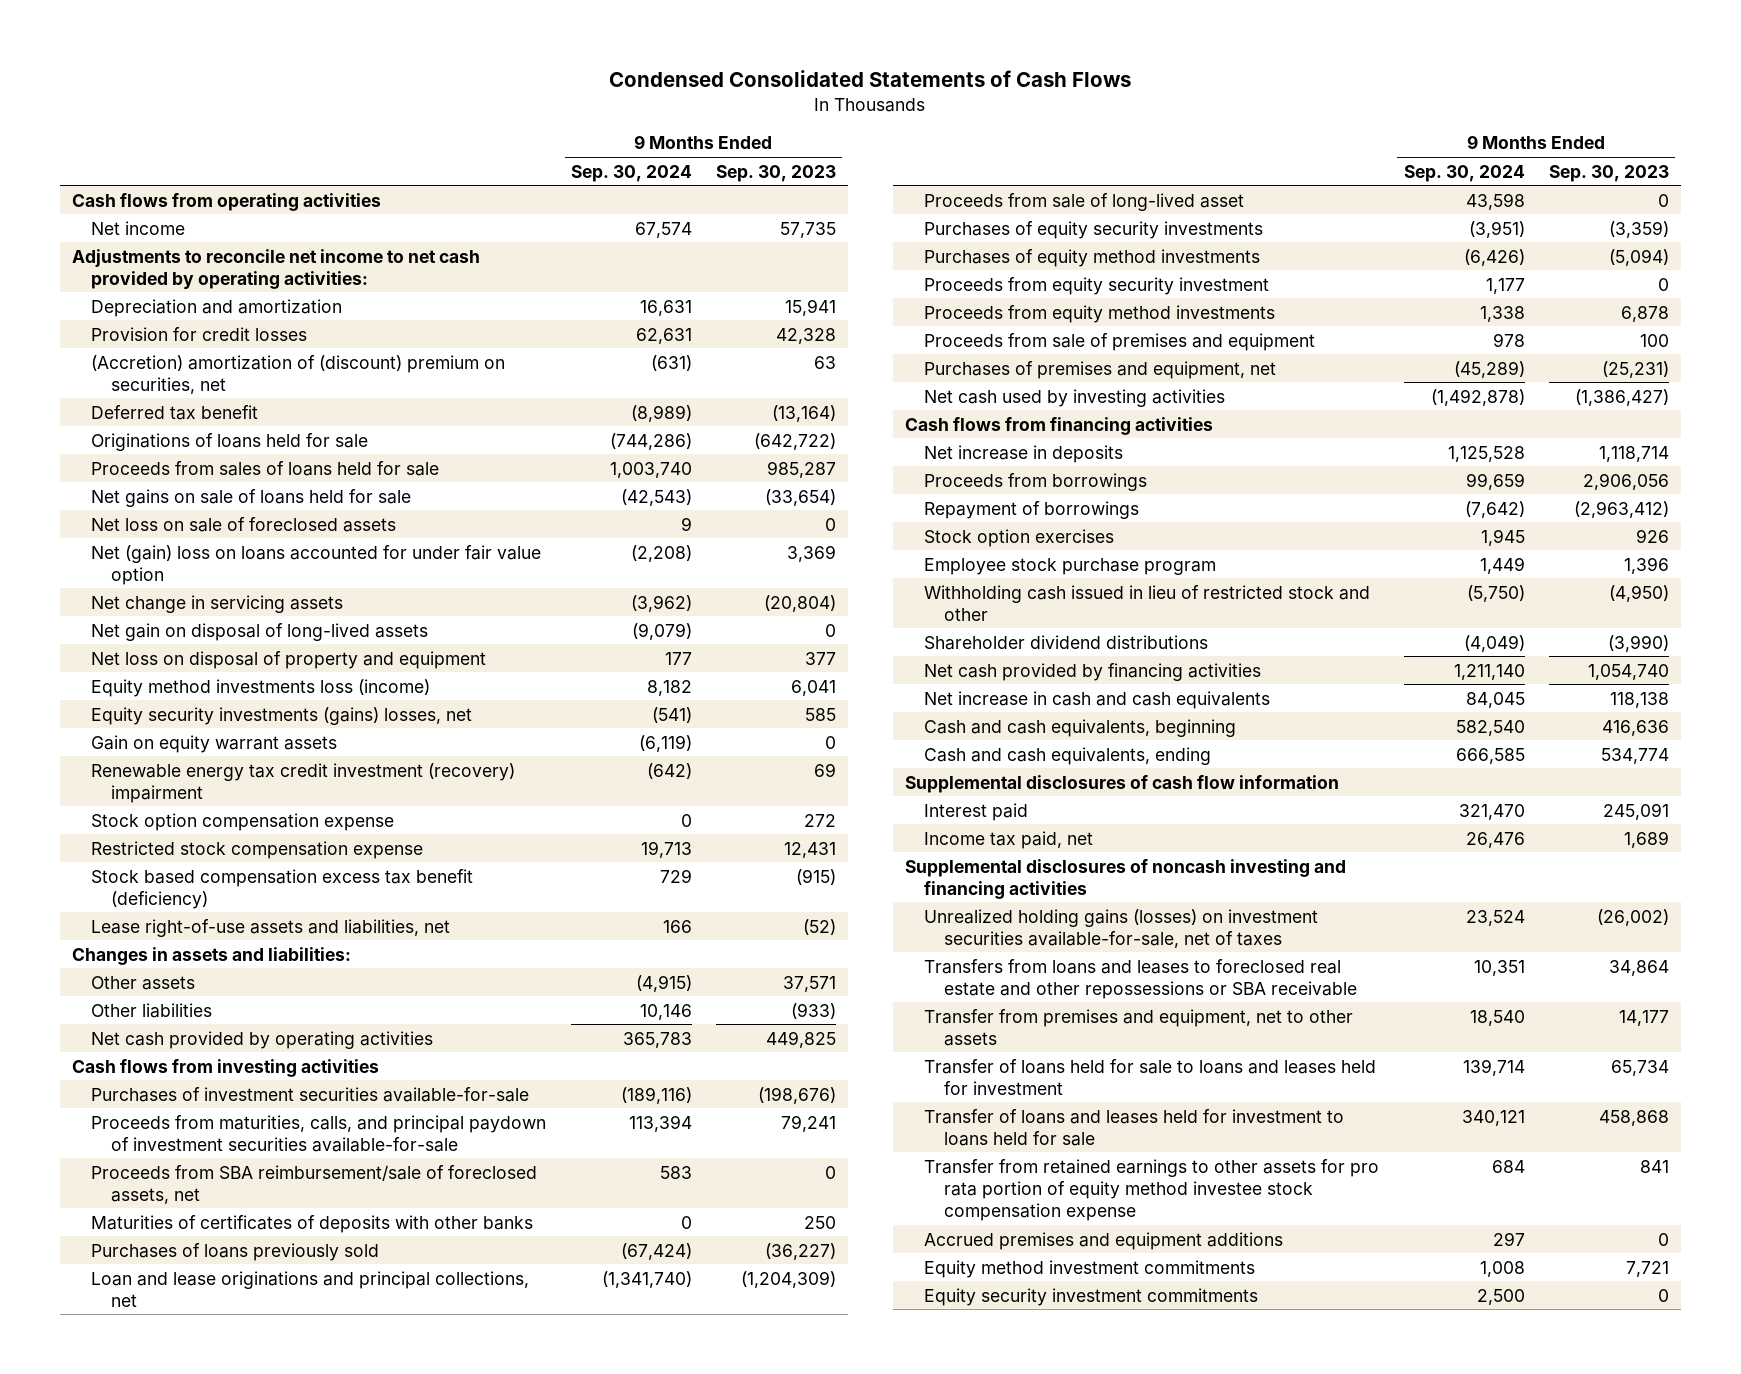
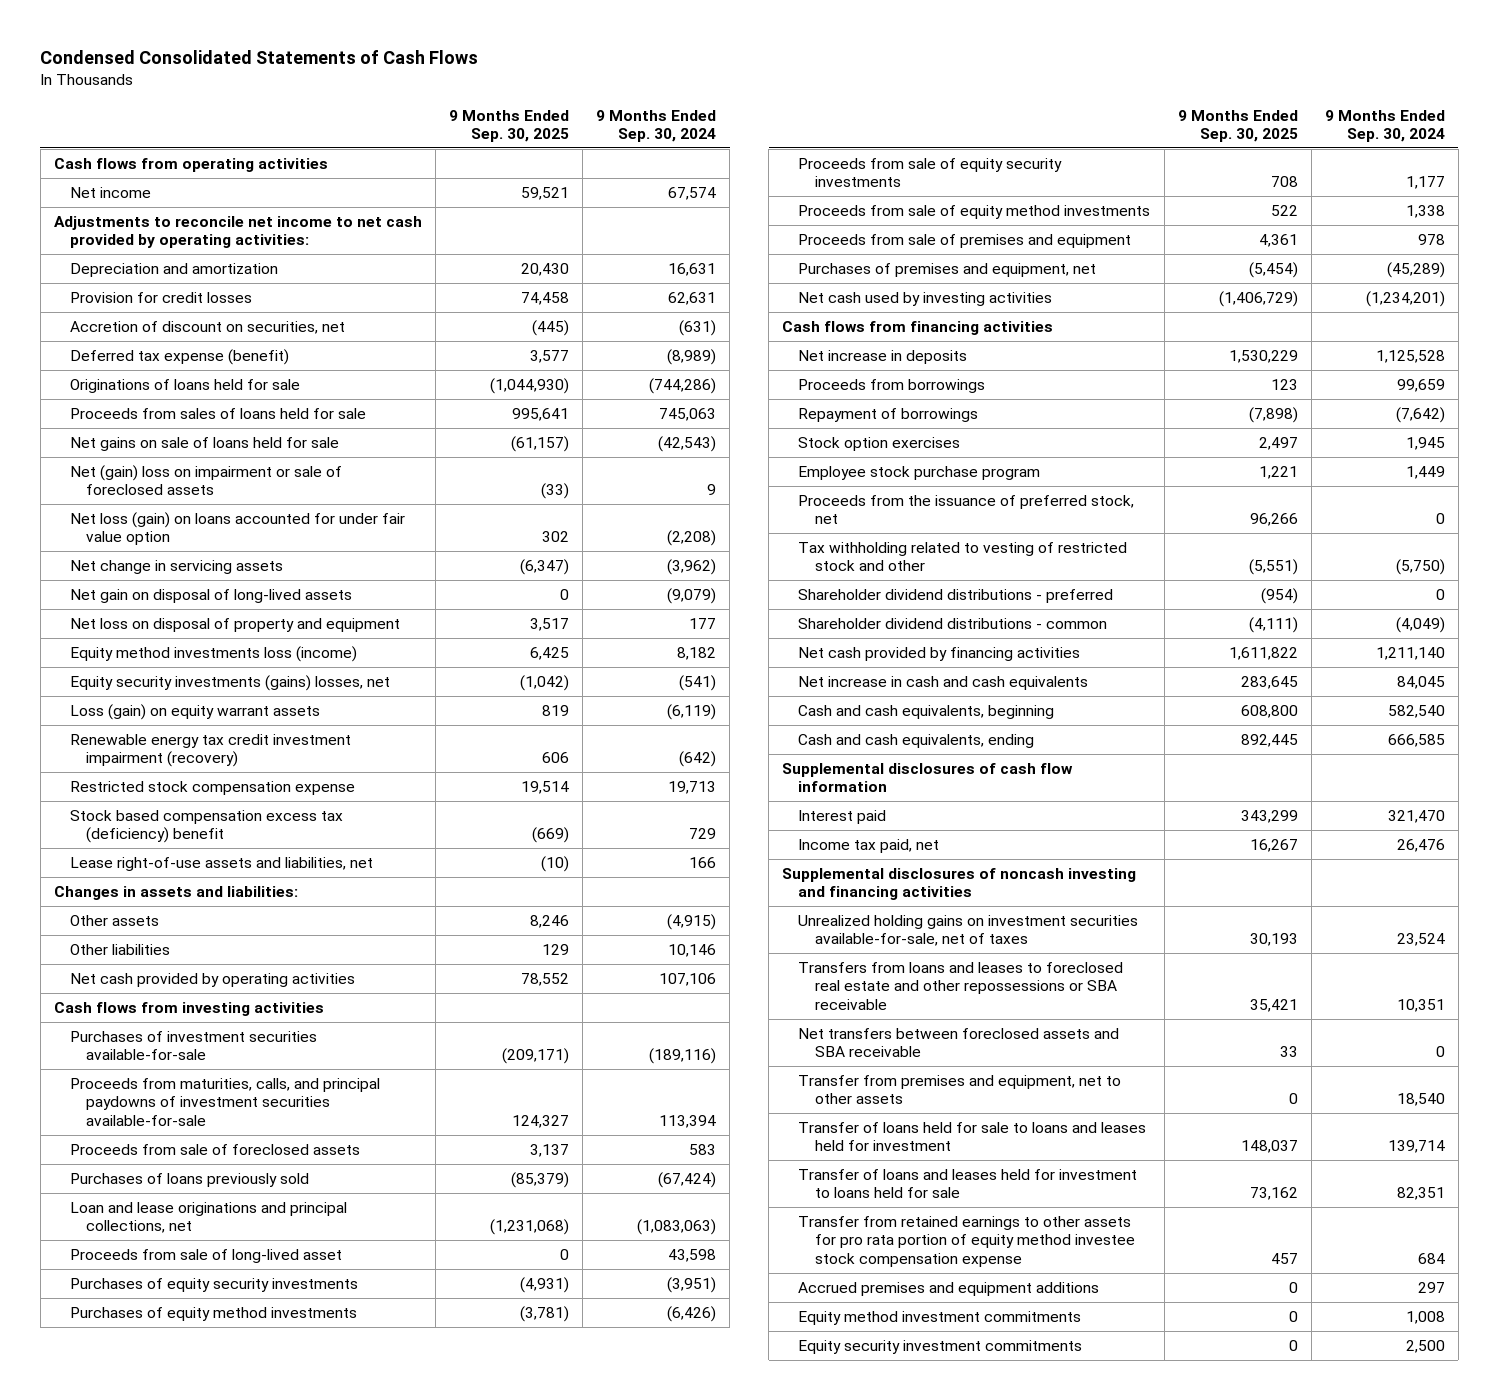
- | 9 Months Ended Sep. 30, 2024 | 9 Months Ended Sep. 30, 2023
+ | 9 Months Ended Sep. 30, 2025 | 9 Months Ended Sep. 30, 2024
- (Accretion) amortization of (discount) premium on securities, net | (631) | 63
- Deferred tax benefit | (8,989) | (13,164)
+ Accretion of discount on securities, net | (445) | (631)
+ Deferred tax expense (benefit) | 3,577 | (8,989)
- Proceeds from sales of loans held for sale | 1,003,740 | 985,287
+ Proceeds from sales of loans held for sale | 995,641 | 745,063
- Net loss on sale of foreclosed assets | 9 | 0
- Net (gain) loss on loans accounted for under fair value option | (2,208) | 3,369
+ Net (gain) loss on impairment or sale of foreclosed assets | (33) | 9
+ Net loss (gain) on loans accounted for under fair value option | 302 | (2,208)
- Gain on equity warrant assets | (6,119) | 0
- Renewable energy tax credit investment (recovery) impairment | (642) | 69
- Stock option compensation expense | 0 | 272
+ Loss (gain) on equity warrant assets | 819 | (6,119)
+ Renewable energy tax credit investment impairment (recovery) | 606 | (642)
- Stock based compensation excess tax benefit (deficiency) | 729 | (915)
+ Stock based compensation excess tax (deficiency) benefit | (669) | 729
- Net cash provided by operating activities | 365,783 | 449,825
+ Net cash provided by operating activities | 78,552 | 107,106
- Proceeds from maturities, calls, and principal paydown of investment securities available-for-sale | 113,394 | 79,241
- Proceeds from SBA reimbursement/sale of foreclosed assets, net | 583 | 0
- Maturities of certificates of deposits with other banks | 0 | 250
+ Proceeds from maturities, calls, and principal paydowns of investment securities available-for-sale | 124,327 | 113,394
+ Proceeds from sale of foreclosed assets | 3,137 | 583
- Loan and lease originations and principal collections, net | (1,341,740) | (1,204,309)
+ Loan and lease originations and principal collections, net | (1,231,068) | (1,083,063)
- Proceeds from equity security investment | 1,177 | 0
- Proceeds from equity method investments | 1,338 | 6,878
+ Proceeds from sale of equity security investments | 708 | 1,177
+ Proceeds from sale of equity method investments | 522 | 1,338
- Net cash used by investing activities | (1,492,878) | (1,386,427)
+ Net cash used by investing activities | (1,406,729) | (1,234,201)
- Withholding cash issued in lieu of restricted stock and other | (5,750) | (4,950)
- Shareholder dividend distributions | (4,049) | (3,990)
+ Proceeds from the issuance of preferred stock, net | 96,266 | 0
+ Tax withholding related to vesting of restricted stock and other | (5,551) | (5,750)
+ Shareholder dividend distributions - preferred | (954) | 0
+ Shareholder dividend distributions - common | (4,111) | (4,049)
- Unrealized holding gains (losses) on investment securities available-for-sale, net of taxes | 23,524 | (26,002)
+ Unrealized holding gains on investment securities available-for-sale, net of taxes | 30,193 | 23,524
+ Net transfers between foreclosed assets and SBA receivable | 33 | 0
- Transfer of loans and leases held for investment to loans held for sale | 340,121 | 458,868
+ Transfer of loans and leases held for investment to loans held for sale | 73,162 | 82,351

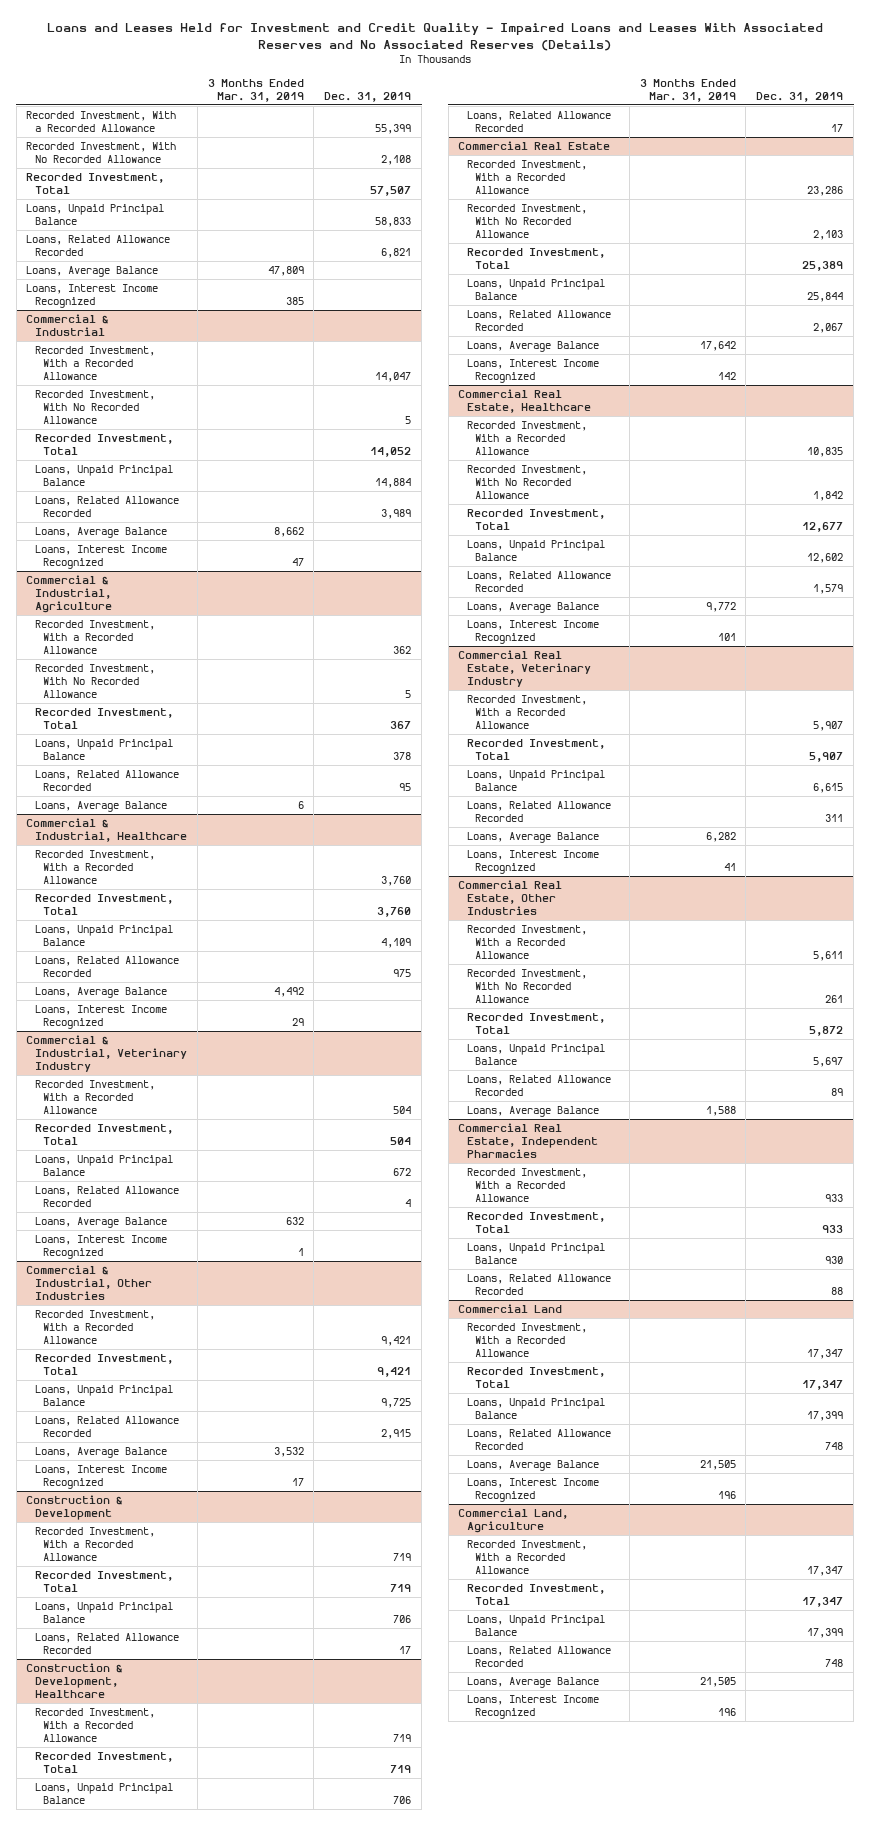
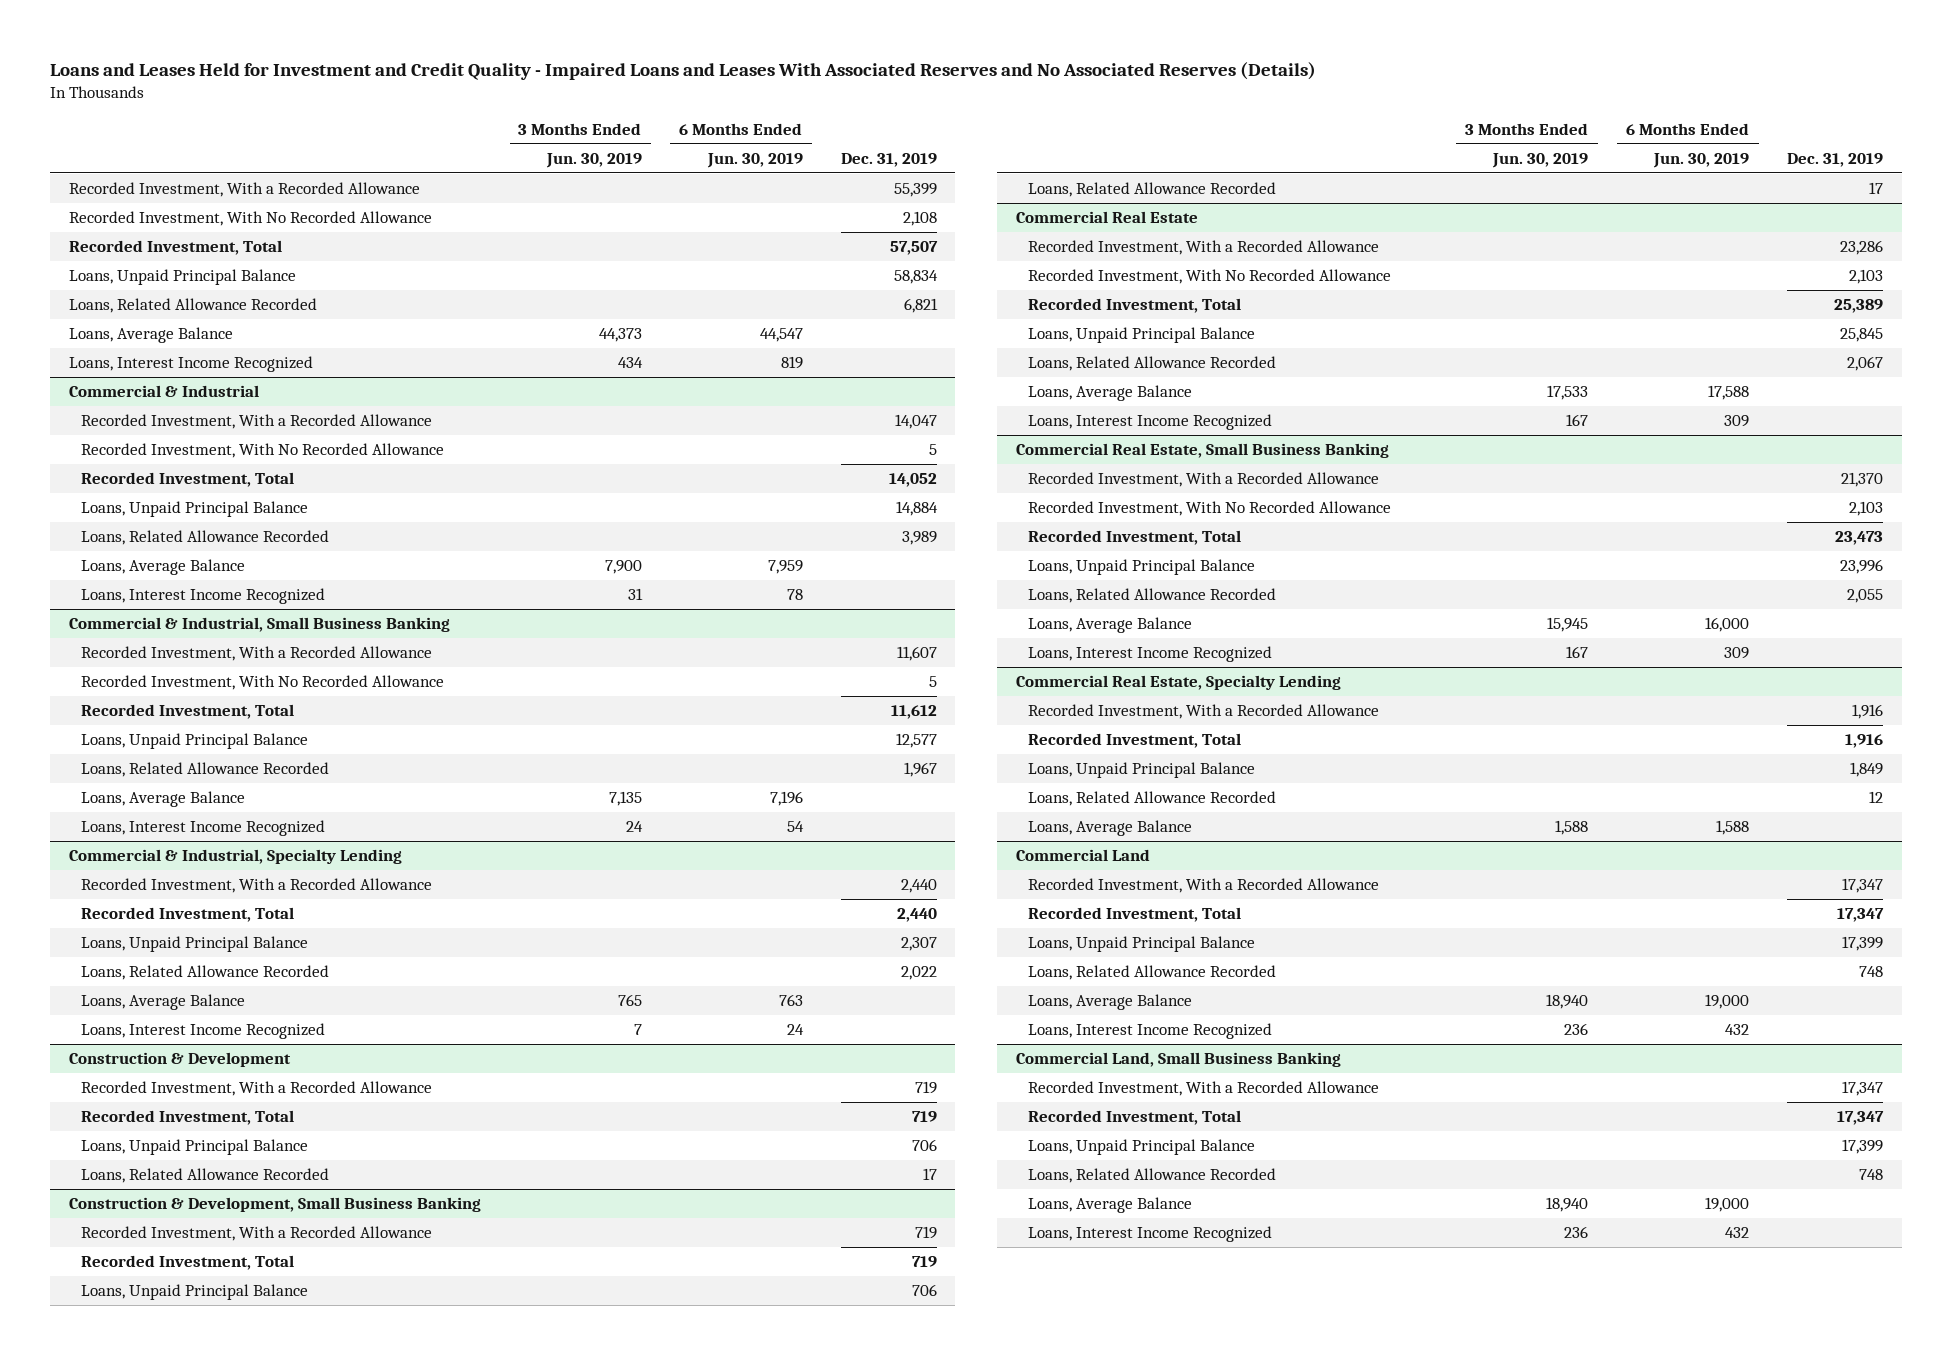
- | 3 Months Ended Mar. 31, 2019 | Dec. 31, 2019
+ | 3 Months Ended Jun. 30, 2019 | 6 Months Ended Jun. 30, 2019 | Dec. 31, 2019
- Loans, Unpaid Principal Balance | | 58,833
+ Loans, Unpaid Principal Balance | | | 58,834
- Commercial & Industrial, Agriculture
- Recorded Investment, With a Recorded Allowance | | 362
+ Commercial & Industrial, Small Business Banking
+ Recorded Investment, With a Recorded Allowance | | | 11,607
- Recorded Investment, Total | | 367
- Loans, Unpaid Principal Balance | | 378
- Loans, Related Allowance Recorded | | 95
- Loans, Average Balance | 6 |
- Commercial & Industrial, Healthcare
- Recorded Investment, With a Recorded Allowance | | 3,760
- Recorded Investment, Total | | 3,760
- Loans, Unpaid Principal Balance | | 4,109
- Loans, Related Allowance Recorded | | 975
- Loans, Average Balance | 4,492 |
- Loans, Interest Income Recognized | 29 |
- Commercial & Industrial, Veterinary Industry
- Recorded Investment, With a Recorded Allowance | | 504
- Recorded Investment, Total | | 504
- Loans, Unpaid Principal Balance | | 672
- Loans, Related Allowance Recorded | | 4
+ Recorded Investment, Total | | | 11,612
+ Loans, Unpaid Principal Balance | | | 12,577
+ Loans, Related Allowance Recorded | | | 1,967
- Commercial & Industrial, Other Industries
- Recorded Investment, With a Recorded Allowance | | 9,421
- Recorded Investment, Total | | 9,421
- Loans, Unpaid Principal Balance | | 9,725
- Loans, Related Allowance Recorded | | 2,915
+ Commercial & Industrial, Specialty Lending
+ Recorded Investment, With a Recorded Allowance | | | 2,440
+ Recorded Investment, Total | | | 2,440
+ Loans, Unpaid Principal Balance | | | 2,307
+ Loans, Related Allowance Recorded | | | 2,022
- Construction & Development, Healthcare
+ Construction & Development, Small Business Banking
@ Commercial Real Estate
- Loans, Unpaid Principal Balance | | 25,844
+ Loans, Unpaid Principal Balance | | | 25,845
- Commercial Real Estate, Healthcare
- Recorded Investment, With a Recorded Allowance | | 10,835
- Recorded Investment, With No Recorded Allowance | | 1,842
- Recorded Investment, Total | | 12,677
- Loans, Unpaid Principal Balance | | 12,602
- Loans, Related Allowance Recorded | | 1,579
- Loans, Average Balance | 9,772 |
- Loans, Interest Income Recognized | 101 |
- Commercial Real Estate, Veterinary Industry
- Recorded Investment, With a Recorded Allowance | | 5,907
- Recorded Investment, Total | | 5,907
- Loans, Unpaid Principal Balance | | 6,615
- Loans, Related Allowance Recorded | | 311
+ Commercial Real Estate, Small Business Banking
+ Recorded Investment, With a Recorded Allowance | | | 21,370
+ Recorded Investment, With No Recorded Allowance | | | 2,103
+ Recorded Investment, Total | | | 23,473
+ Loans, Unpaid Principal Balance | | | 23,996
+ Loans, Related Allowance Recorded | | | 2,055
- Commercial Real Estate, Other Industries
- Recorded Investment, With a Recorded Allowance | | 5,611
- Recorded Investment, With No Recorded Allowance | | 261
- Recorded Investment, Total | | 5,872
- Loans, Unpaid Principal Balance | | 5,697
- Loans, Related Allowance Recorded | | 89
+ Commercial Real Estate, Specialty Lending
+ Recorded Investment, With a Recorded Allowance | | | 1,916
+ Recorded Investment, Total | | | 1,916
+ Loans, Unpaid Principal Balance | | | 1,849
+ Loans, Related Allowance Recorded | | | 12
- Commercial Real Estate, Independent Pharmacies
- Recorded Investment, With a Recorded Allowance | | 933
- Recorded Investment, Total | | 933
- Loans, Unpaid Principal Balance | | 930
- Loans, Related Allowance Recorded | | 88
- Commercial Land, Agriculture
+ Commercial Land, Small Business Banking

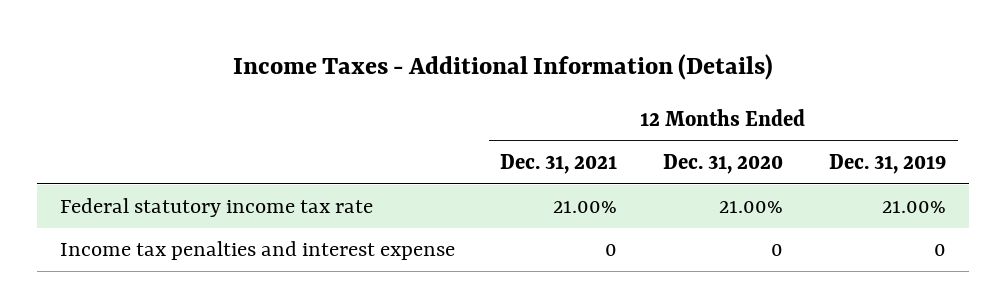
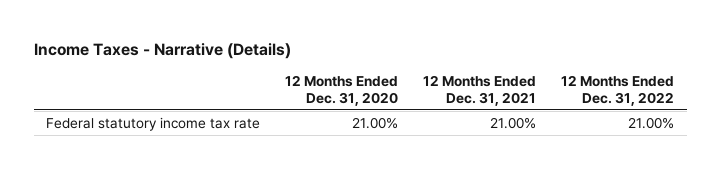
- Income Taxes - Additional Information (Details)
+ Income Taxes - Narrative (Details)
- | 12 Months Ended Dec. 31, 2021 | 12 Months Ended Dec. 31, 2020 | 12 Months Ended Dec. 31, 2019
+ | 12 Months Ended Dec. 31, 2020 | 12 Months Ended Dec. 31, 2021 | 12 Months Ended Dec. 31, 2022
- Income tax penalties and interest expense | 0 | 0 | 0

